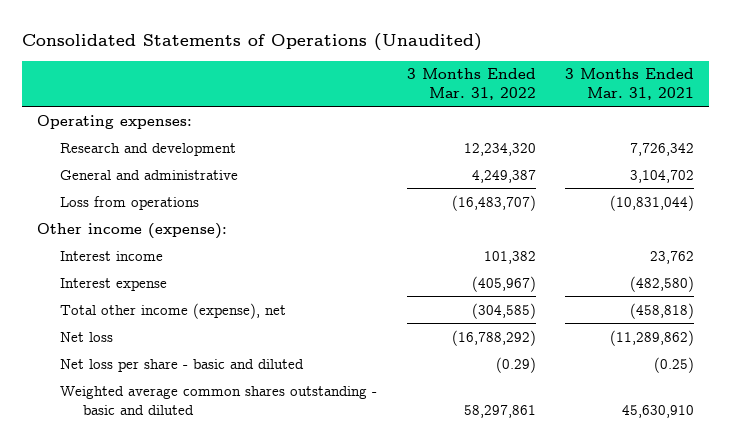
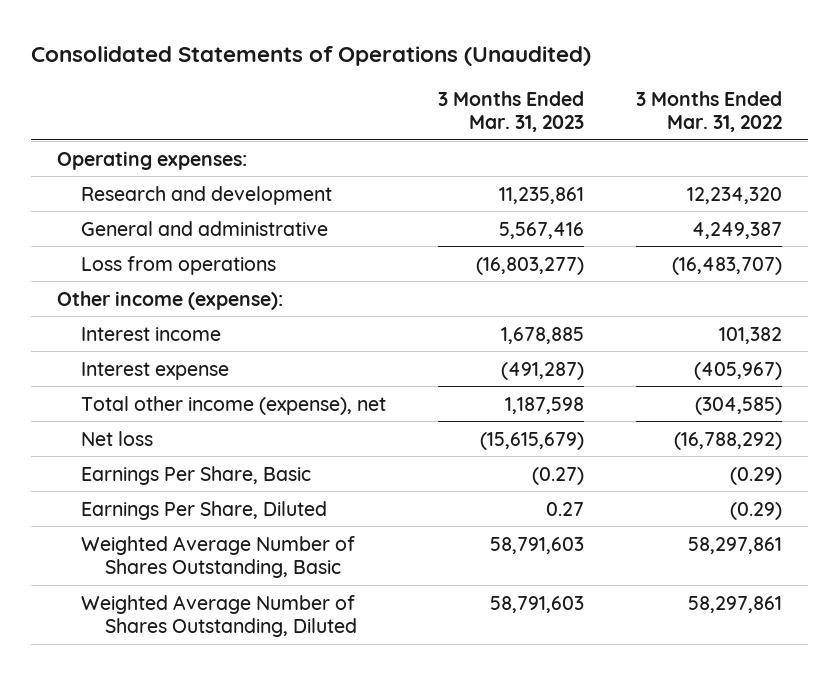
- | 3 Months Ended Mar. 31, 2022 | 3 Months Ended Mar. 31, 2021
+ | 3 Months Ended Mar. 31, 2023 | 3 Months Ended Mar. 31, 2022
- Net loss per share - basic and diluted | (0.29) | (0.25)
- Weighted average common shares outstanding - basic and diluted | 58,297,861 | 45,630,910
+ Earnings Per Share, Basic | (0.27) | (0.29)
+ Earnings Per Share, Diluted | 0.27 | (0.29)
+ Weighted Average Number of Shares Outstanding, Basic | 58,791,603 | 58,297,861
+ Weighted Average Number of Shares Outstanding, Diluted | 58,791,603 | 58,297,861

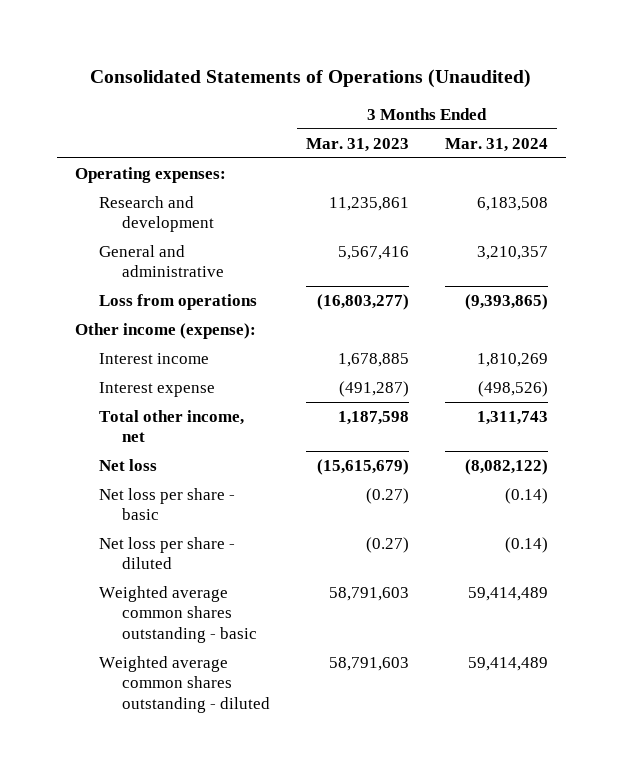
- | 3 Months Ended Mar. 31, 2023 | 3 Months Ended Mar. 31, 2022
+ | 3 Months Ended Mar. 31, 2023 | 3 Months Ended Mar. 31, 2024
- Total other income (expense), net | 1,187,598 | (304,585)
+ Total other income, net | 1,187,598 | 1,311,743
- Earnings Per Share, Basic | (0.27) | (0.29)
- Earnings Per Share, Diluted | 0.27 | (0.29)
- Weighted Average Number of Shares Outstanding, Basic | 58,791,603 | 58,297,861
- Weighted Average Number of Shares Outstanding, Diluted | 58,791,603 | 58,297,861
+ Net loss per share - basic | (0.27) | (0.14)
+ Net loss per share - diluted | (0.27) | (0.14)
+ Weighted average common shares outstanding - basic | 58,791,603 | 59,414,489
+ Weighted average common shares outstanding - diluted | 58,791,603 | 59,414,489

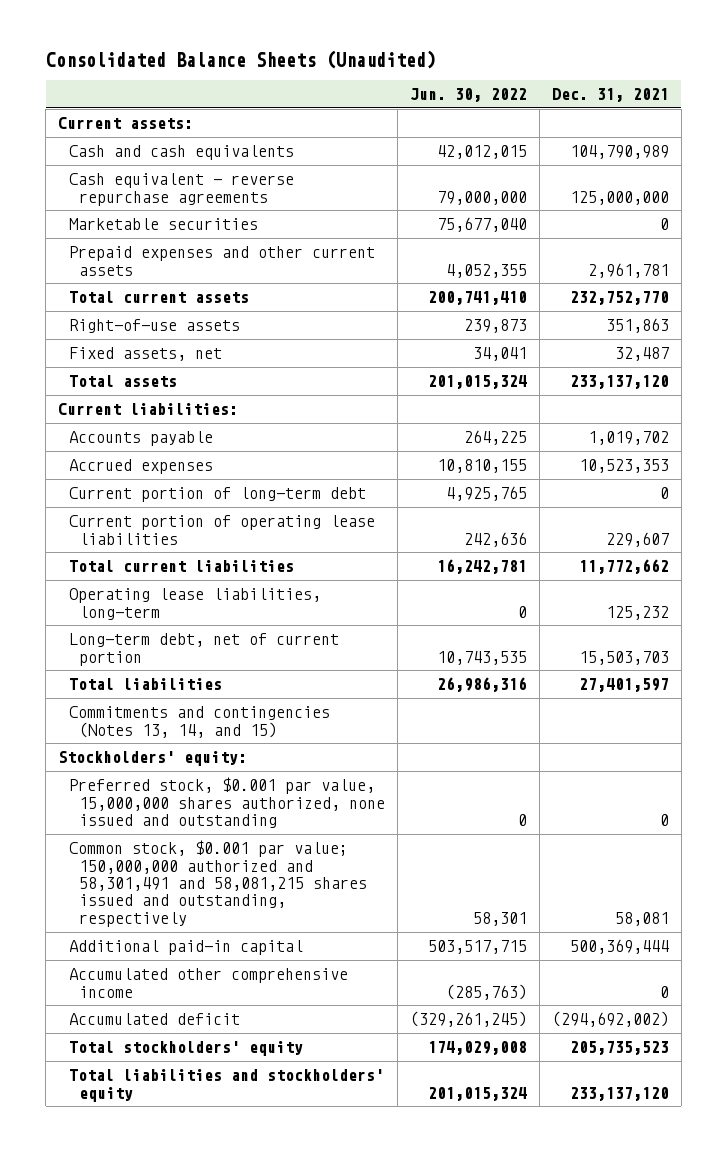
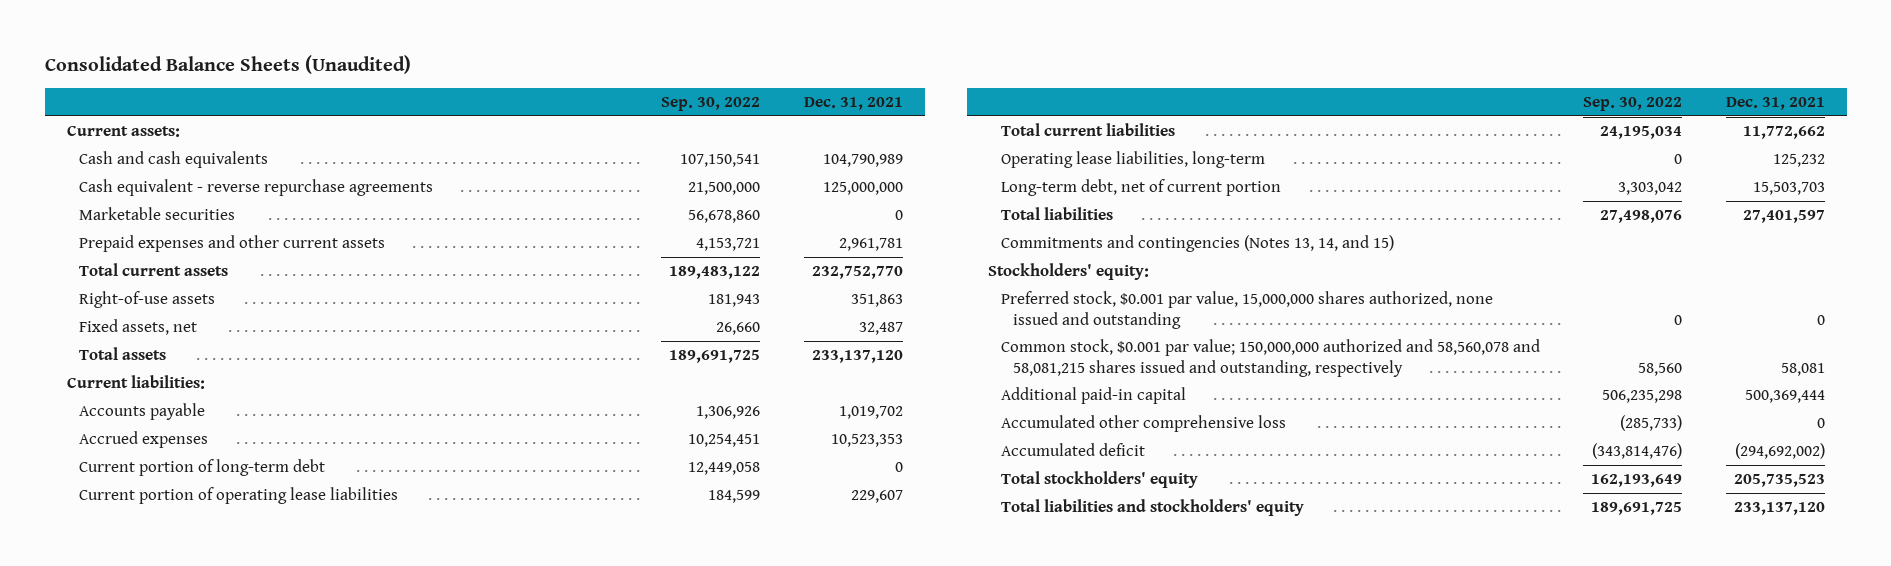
- | Jun. 30, 2022 | Dec. 31, 2021
+ | Sep. 30, 2022 | Dec. 31, 2021
- Common stock, $0.001 par value; 150,000,000 authorized and 58,301,491 and 58,081,215 shares issued and outstanding, respectively | 58,301 | 58,081
+ Common stock, $0.001 par value; 150,000,000 authorized and 58,560,078 and 58,081,215 shares issued and outstanding, respectively | 58,560 | 58,081
- Accumulated other comprehensive income | (285,763) | 0
+ Accumulated other comprehensive loss | (285,733) | 0

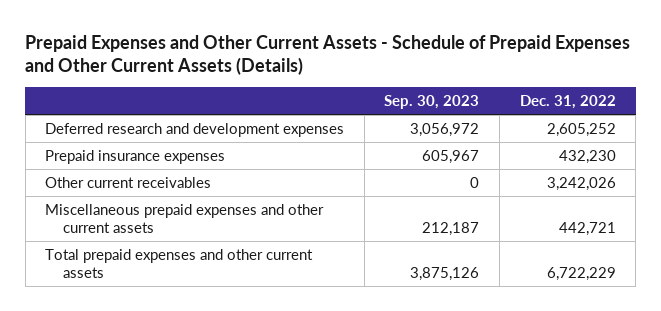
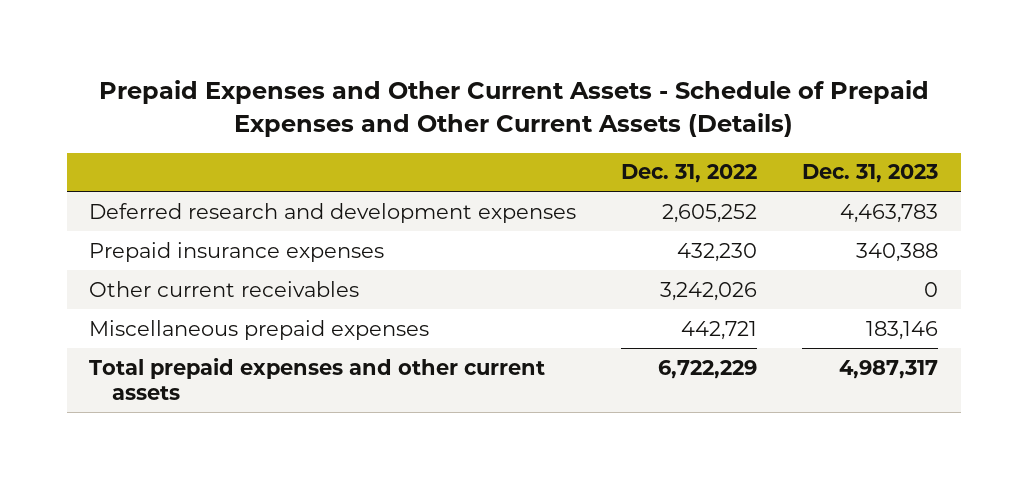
- | Sep. 30, 2023 | Dec. 31, 2022
+ | Dec. 31, 2022 | Dec. 31, 2023
- Miscellaneous prepaid expenses and other current assets | 212,187 | 442,721
+ Miscellaneous prepaid expenses | 442,721 | 183,146

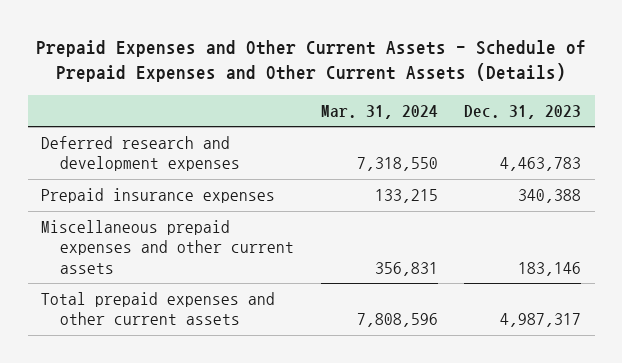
- | Dec. 31, 2022 | Dec. 31, 2023
+ | Mar. 31, 2024 | Dec. 31, 2023
- Other current receivables | 3,242,026 | 0
- Miscellaneous prepaid expenses | 442,721 | 183,146
+ Miscellaneous prepaid expenses and other current assets | 356,831 | 183,146

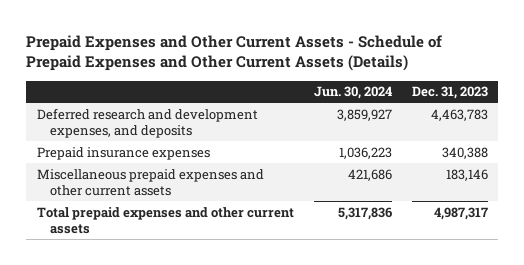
- | Mar. 31, 2024 | Dec. 31, 2023
+ | Jun. 30, 2024 | Dec. 31, 2023
- Deferred research and development expenses | 7,318,550 | 4,463,783
+ Deferred research and development expenses, and deposits | 3,859,927 | 4,463,783

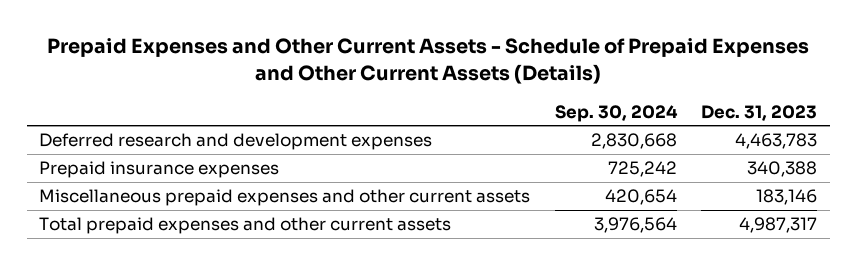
- | Jun. 30, 2024 | Dec. 31, 2023
+ | Sep. 30, 2024 | Dec. 31, 2023
- Deferred research and development expenses, and deposits | 3,859,927 | 4,463,783
+ Deferred research and development expenses | 2,830,668 | 4,463,783

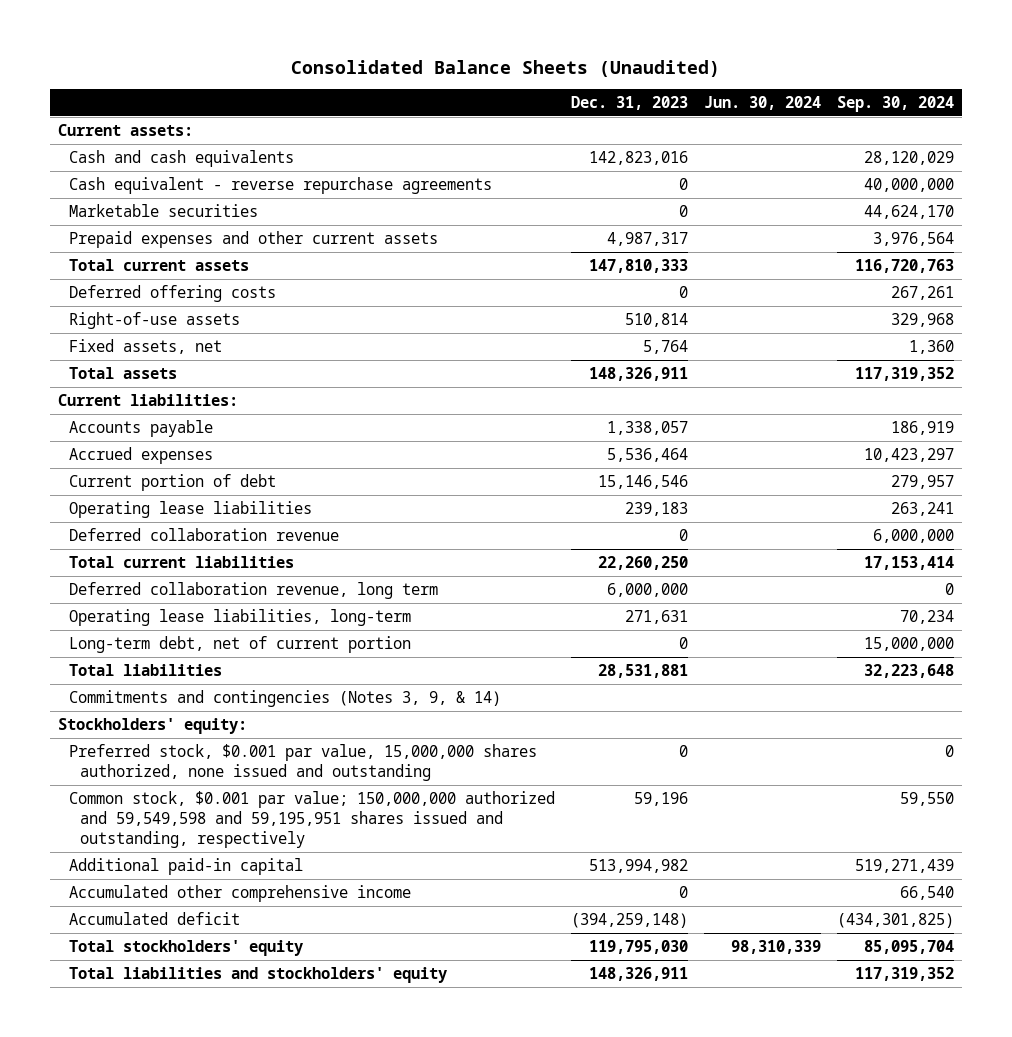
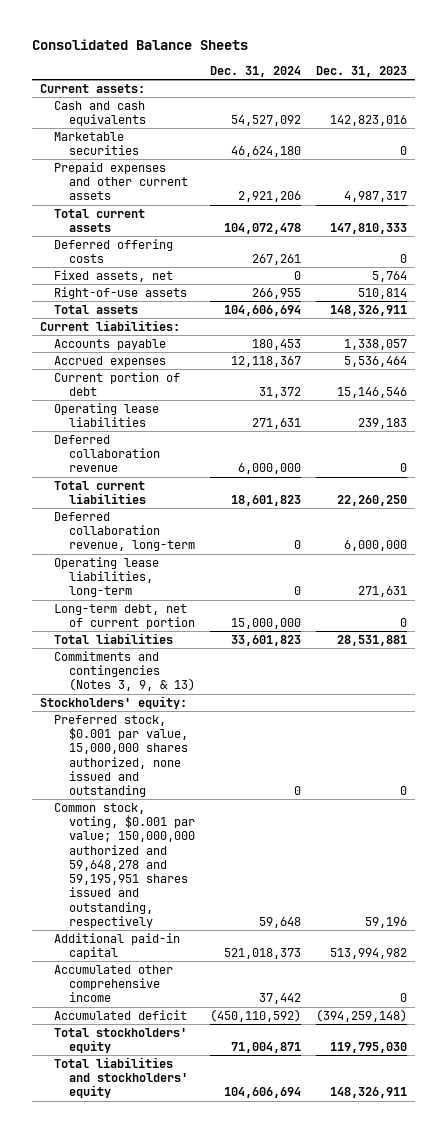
- Consolidated Balance Sheets (Unaudited)
+ Consolidated Balance Sheets
- | Dec. 31, 2023 | Jun. 30, 2024 | Sep. 30, 2024
+ | Dec. 31, 2024 | Dec. 31, 2023
- Cash equivalent - reverse repurchase agreements | 0 | | 40,000,000
moved down: Right-of-use assets | 266,955 | 510,814
- Deferred collaboration revenue, long term | 6,000,000 | | 0
+ Deferred collaboration revenue, long-term | 0 | 6,000,000
- Commitments and contingencies (Notes 3, 9, & 14)
+ Commitments and contingencies (Notes 3, 9, & 13)
- Common stock, $0.001 par value; 150,000,000 authorized and 59,549,598 and 59,195,951 shares issued and outstanding, respectively | 59,196 | | 59,550
+ Common stock, voting, $0.001 par value; 150,000,000 authorized and 59,648,278 and 59,195,951 shares issued and outstanding, respectively | 59,648 | 59,196

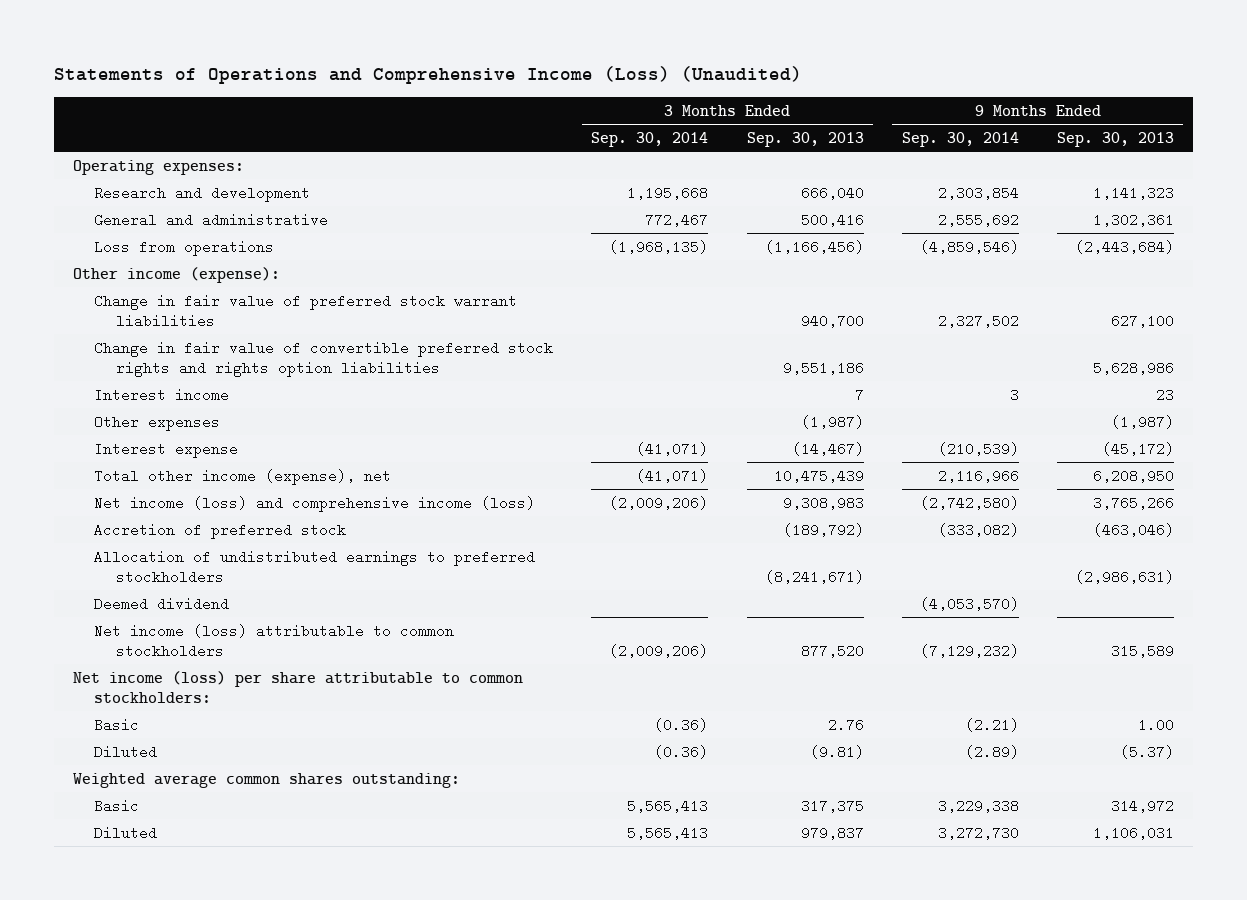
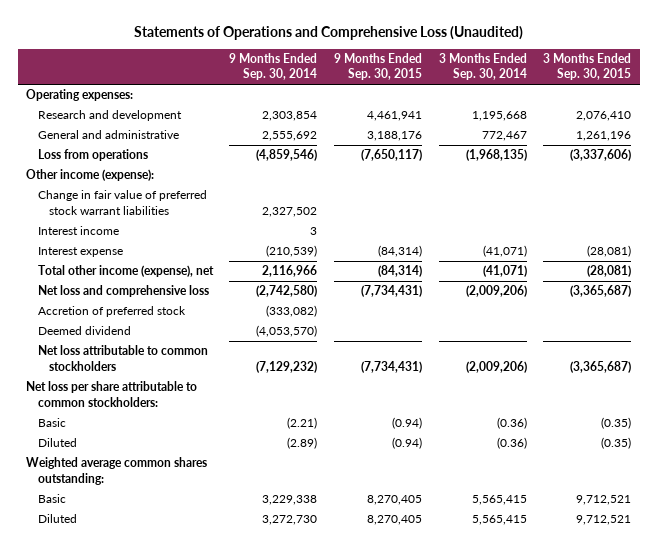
- Statements of Operations and Comprehensive Income (Loss) (Unaudited)
+ Statements of Operations and Comprehensive Loss (Unaudited)
- | 3 Months Ended Sep. 30, 2014 | 3 Months Ended Sep. 30, 2013 | 9 Months Ended Sep. 30, 2014 | 9 Months Ended Sep. 30, 2013
+ | 9 Months Ended Sep. 30, 2014 | 9 Months Ended Sep. 30, 2015 | 3 Months Ended Sep. 30, 2014 | 3 Months Ended Sep. 30, 2015
- Change in fair value of convertible preferred stock rights and rights option liabilities | | 9,551,186 | | 5,628,986
- Other expenses | | (1,987) | | (1,987)
- Net income (loss) and comprehensive income (loss) | (2,009,206) | 9,308,983 | (2,742,580) | 3,765,266
+ Net loss and comprehensive loss | (2,742,580) | (7,734,431) | (2,009,206) | (3,365,687)
- Allocation of undistributed earnings to preferred stockholders | | (8,241,671) | | (2,986,631)
- Net income (loss) attributable to common stockholders | (2,009,206) | 877,520 | (7,129,232) | 315,589
- Net income (loss) per share attributable to common stockholders:
+ Net loss attributable to common stockholders | (7,129,232) | (7,734,431) | (2,009,206) | (3,365,687)
+ Net loss per share attributable to common stockholders:
- Basic | 5,565,413 | 317,375 | 3,229,338 | 314,972
- Diluted | 5,565,413 | 979,837 | 3,272,730 | 1,106,031
+ Basic | 3,229,338 | 8,270,405 | 5,565,415 | 9,712,521
+ Diluted | 3,272,730 | 8,270,405 | 5,565,415 | 9,712,521

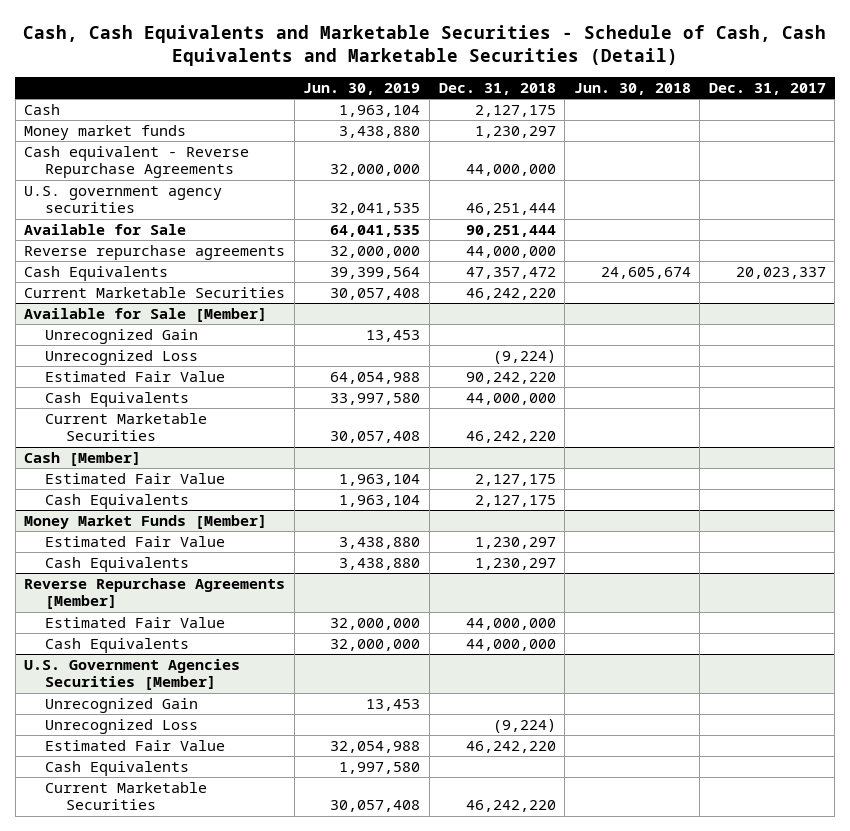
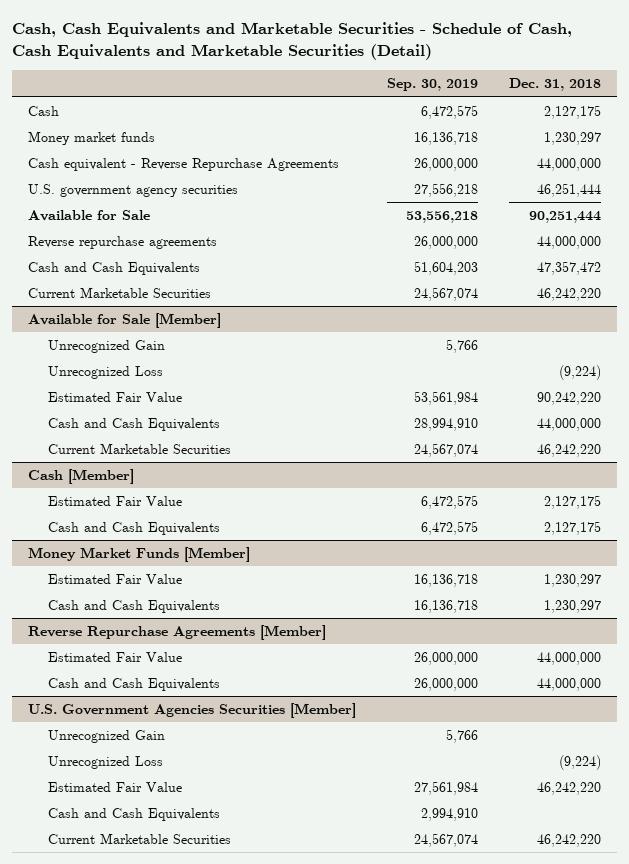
- | Jun. 30, 2019 | Dec. 31, 2018 | Jun. 30, 2018 | Dec. 31, 2017
+ | Sep. 30, 2019 | Dec. 31, 2018
- Cash Equivalents | 39,399,564 | 47,357,472 | 24,605,674 | 20,023,337
+ Cash and Cash Equivalents | 51,604,203 | 47,357,472
@ Available for Sale [Member]
- Cash Equivalents | 33,997,580 | 44,000,000 | |
+ Cash and Cash Equivalents | 28,994,910 | 44,000,000
@ Cash [Member]
- Cash Equivalents | 1,963,104 | 2,127,175 | |
+ Cash and Cash Equivalents | 6,472,575 | 2,127,175
@ Money Market Funds [Member]
- Cash Equivalents | 3,438,880 | 1,230,297 | |
+ Cash and Cash Equivalents | 16,136,718 | 1,230,297
@ Reverse Repurchase Agreements [Member]
- Cash Equivalents | 32,000,000 | 44,000,000 | |
+ Cash and Cash Equivalents | 26,000,000 | 44,000,000
@ U.S. Government Agencies Securities [Member]
- Cash Equivalents | 1,997,580 | | |
+ Cash and Cash Equivalents | 2,994,910 |

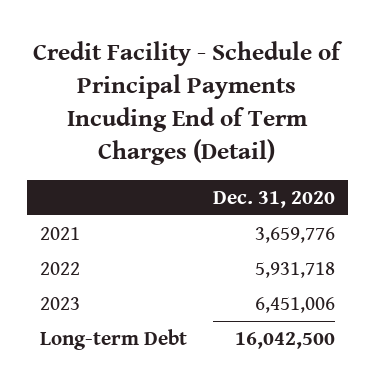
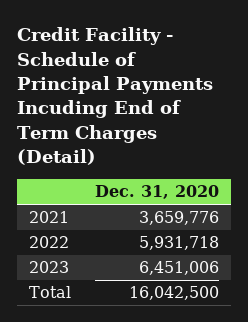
- Long-term Debt | 16,042,500
+ Total | 16,042,500

